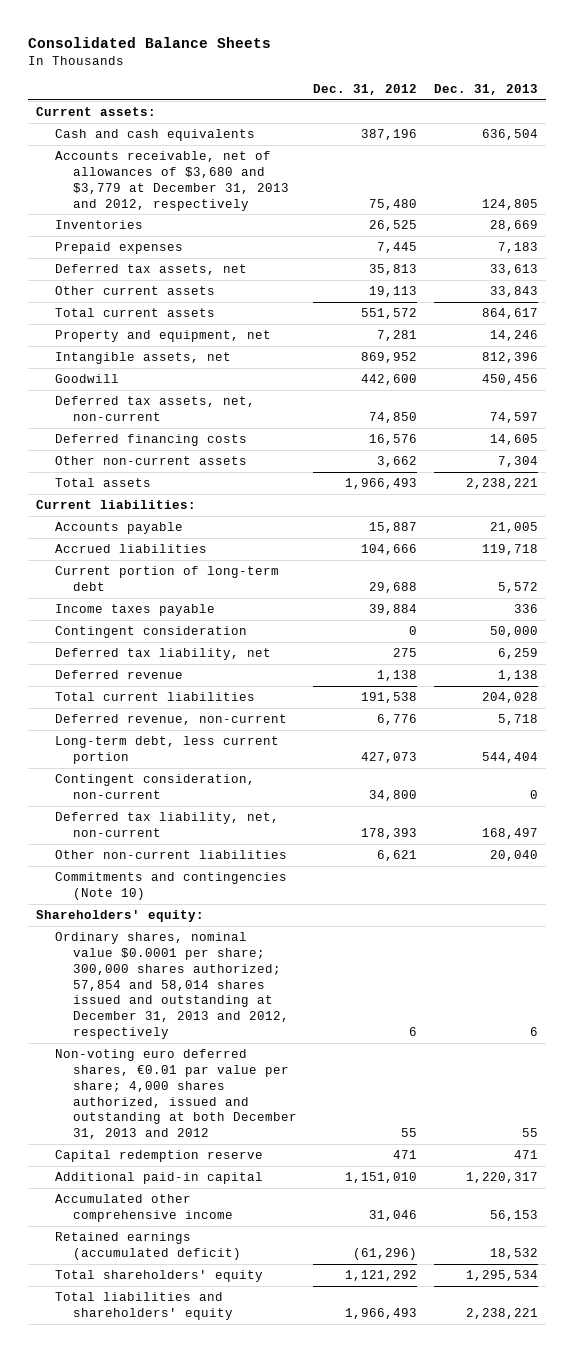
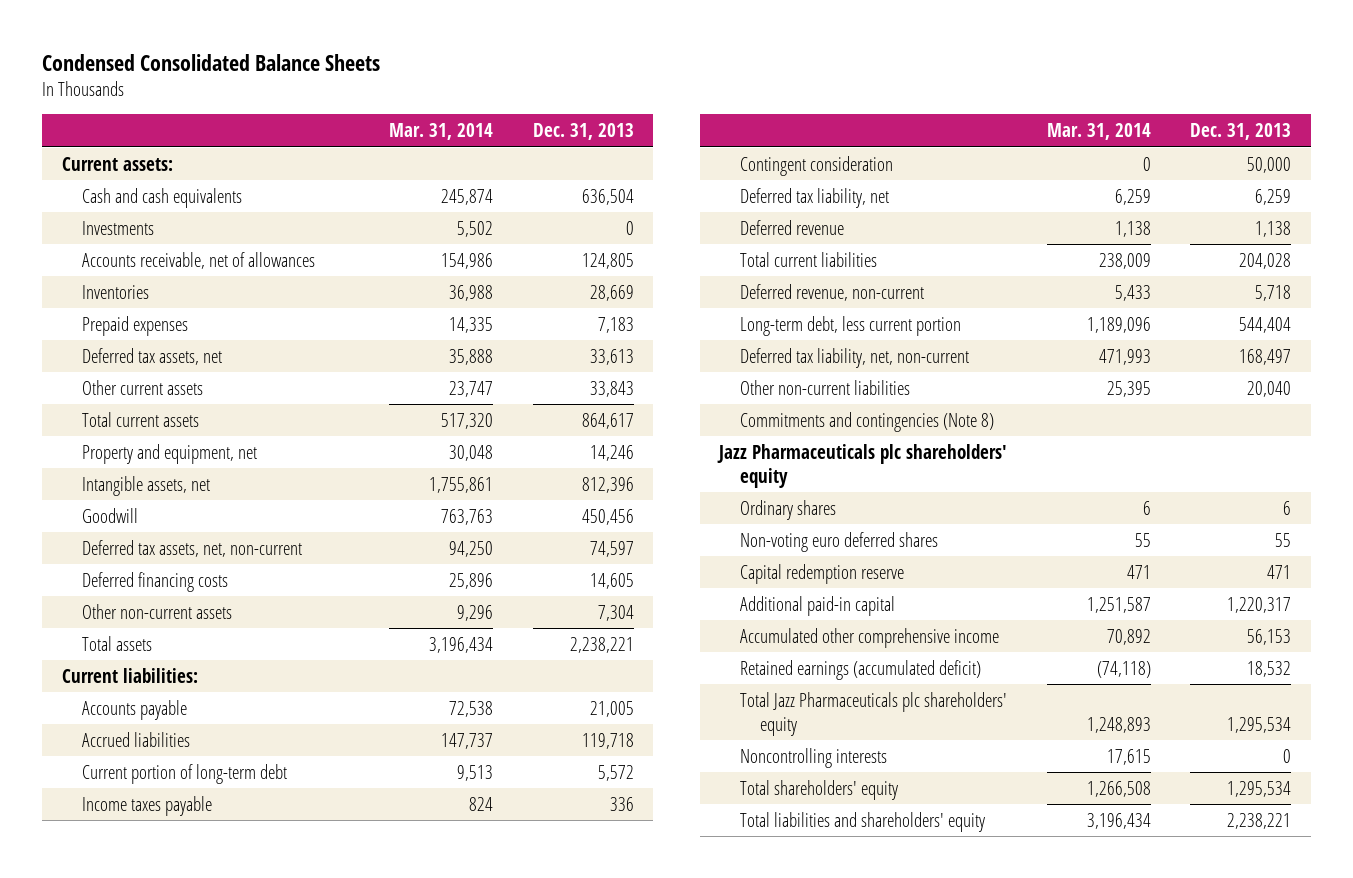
- Consolidated Balance Sheets
+ Condensed Consolidated Balance Sheets
- | Dec. 31, 2012 | Dec. 31, 2013
+ | Mar. 31, 2014 | Dec. 31, 2013
- Accounts receivable, net of allowances of $3,680 and $3,779 at December 31, 2013 and 2012, respectively | 75,480 | 124,805
+ Investments | 5,502 | 0
+ Accounts receivable, net of allowances | 154,986 | 124,805
- Contingent consideration, non-current | 34,800 | 0
- Commitments and contingencies (Note 10)
- Shareholders' equity:
- Ordinary shares, nominal value $0.0001 per share; 300,000 shares authorized; 57,854 and 58,014 shares issued and outstanding at December 31, 2013 and 2012, respectively | 6 | 6
- Non-voting euro deferred shares, €0.01 par value per share; 4,000 shares authorized, issued and outstanding at both December 31, 2013 and 2012 | 55 | 55
+ Commitments and contingencies (Note 8)
+ Jazz Pharmaceuticals plc shareholders' equity
+ Ordinary shares | 6 | 6
+ Non-voting euro deferred shares | 55 | 55
+ Total Jazz Pharmaceuticals plc shareholders' equity | 1,248,893 | 1,295,534
+ Noncontrolling interests | 17,615 | 0

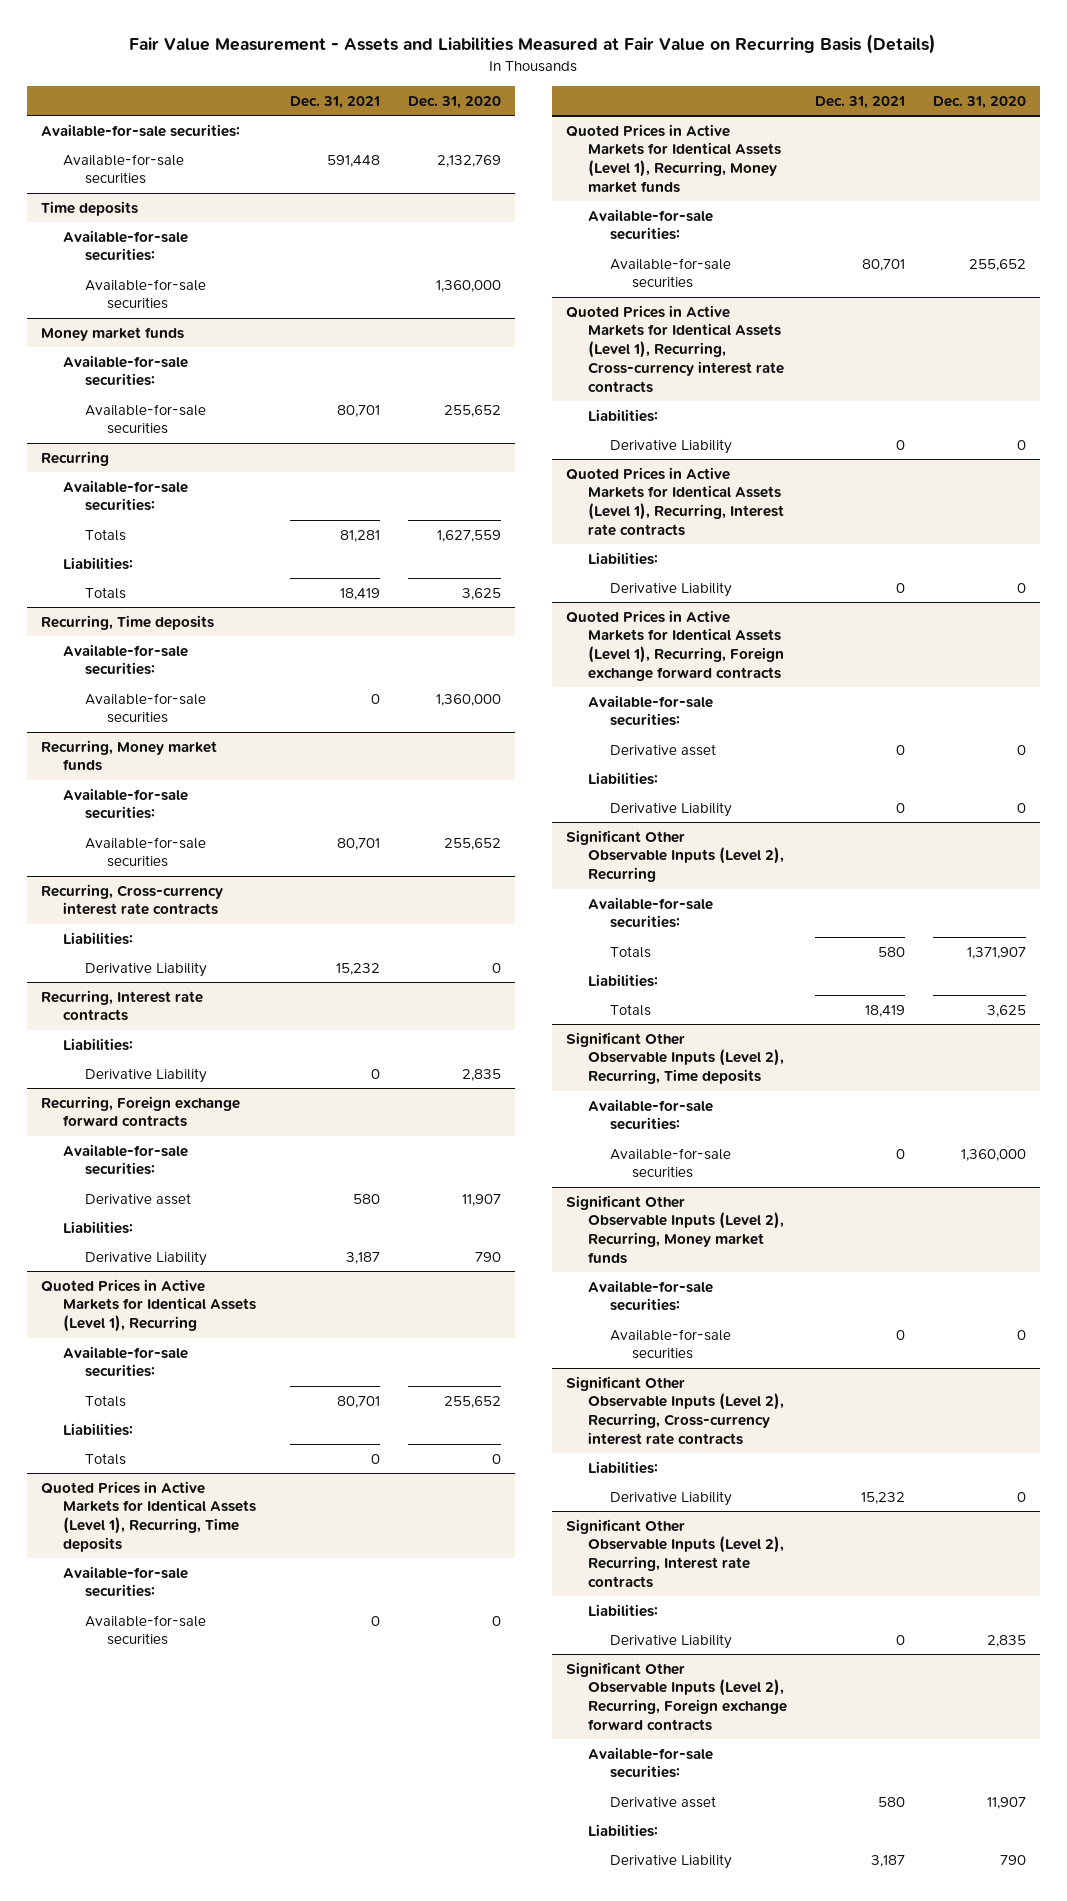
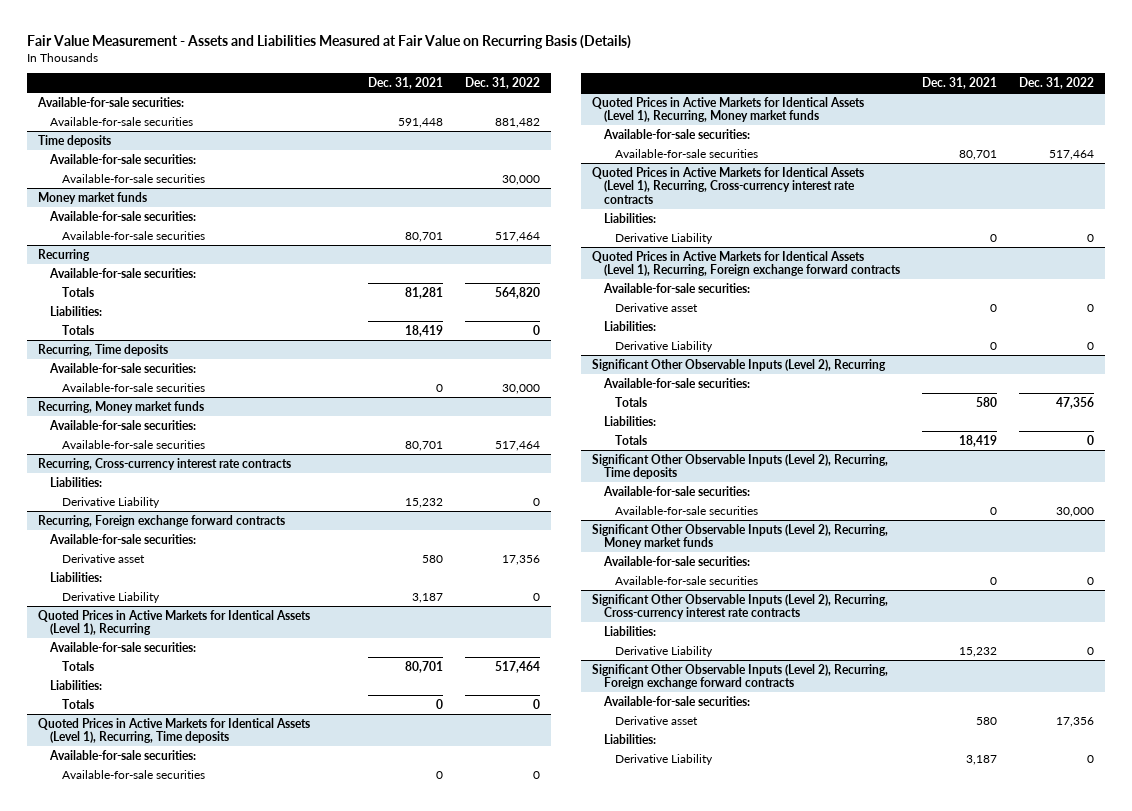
- | Dec. 31, 2021 | Dec. 31, 2020
+ | Dec. 31, 2021 | Dec. 31, 2022
- Recurring, Interest rate contracts
- Liabilities:
- Derivative Liability | 0 | 2,835
- Quoted Prices in Active Markets for Identical Assets (Level 1), Recurring, Interest rate contracts
- Liabilities:
- Derivative Liability | 0 | 0
- Significant Other Observable Inputs (Level 2), Recurring, Interest rate contracts
- Liabilities:
- Derivative Liability | 0 | 2,835

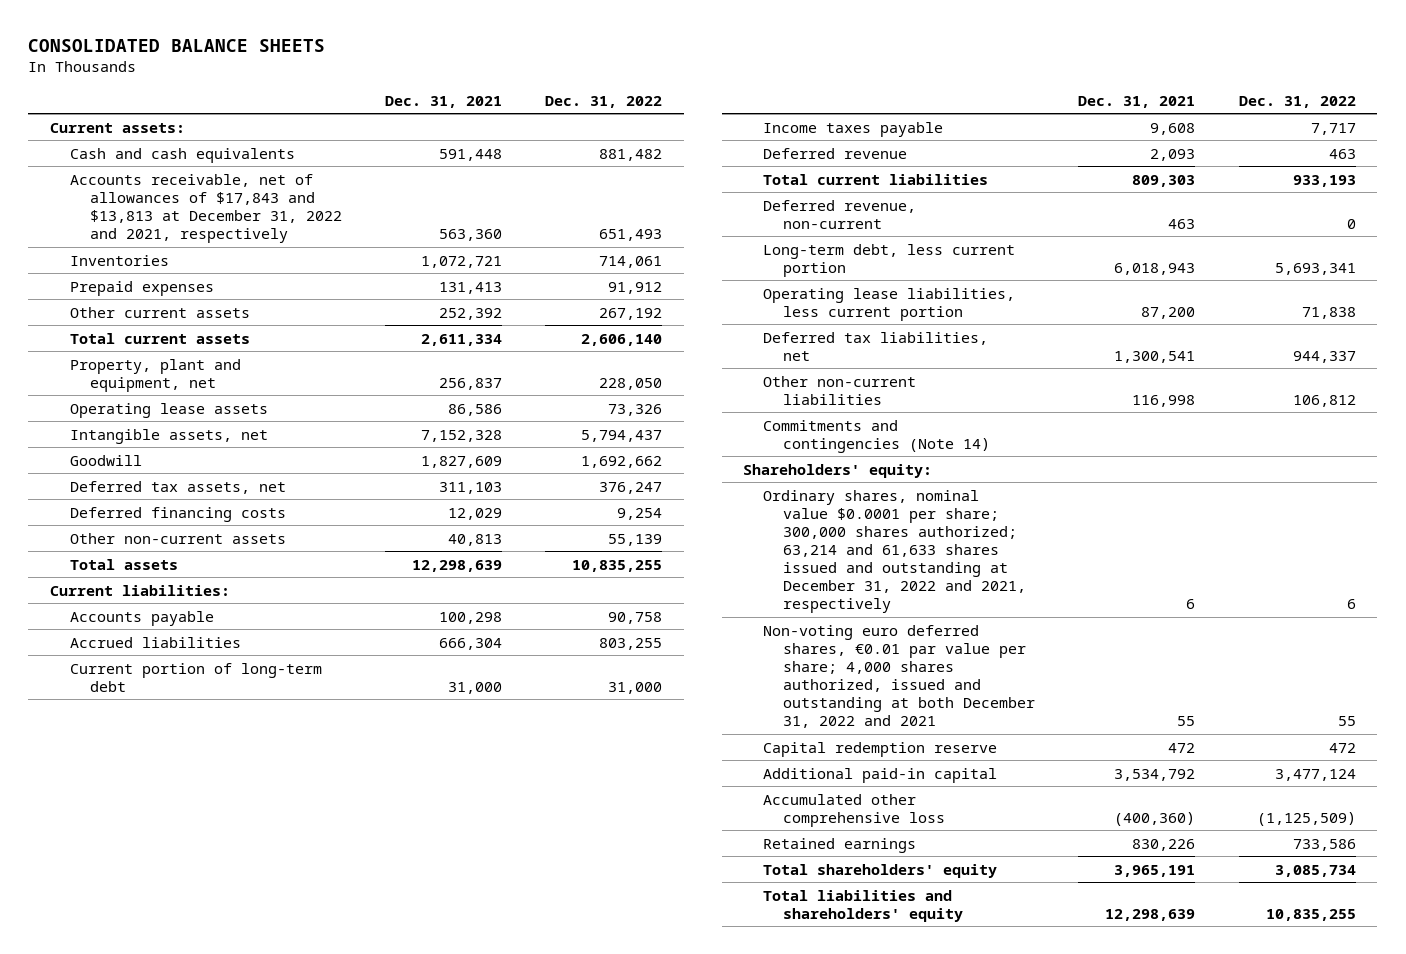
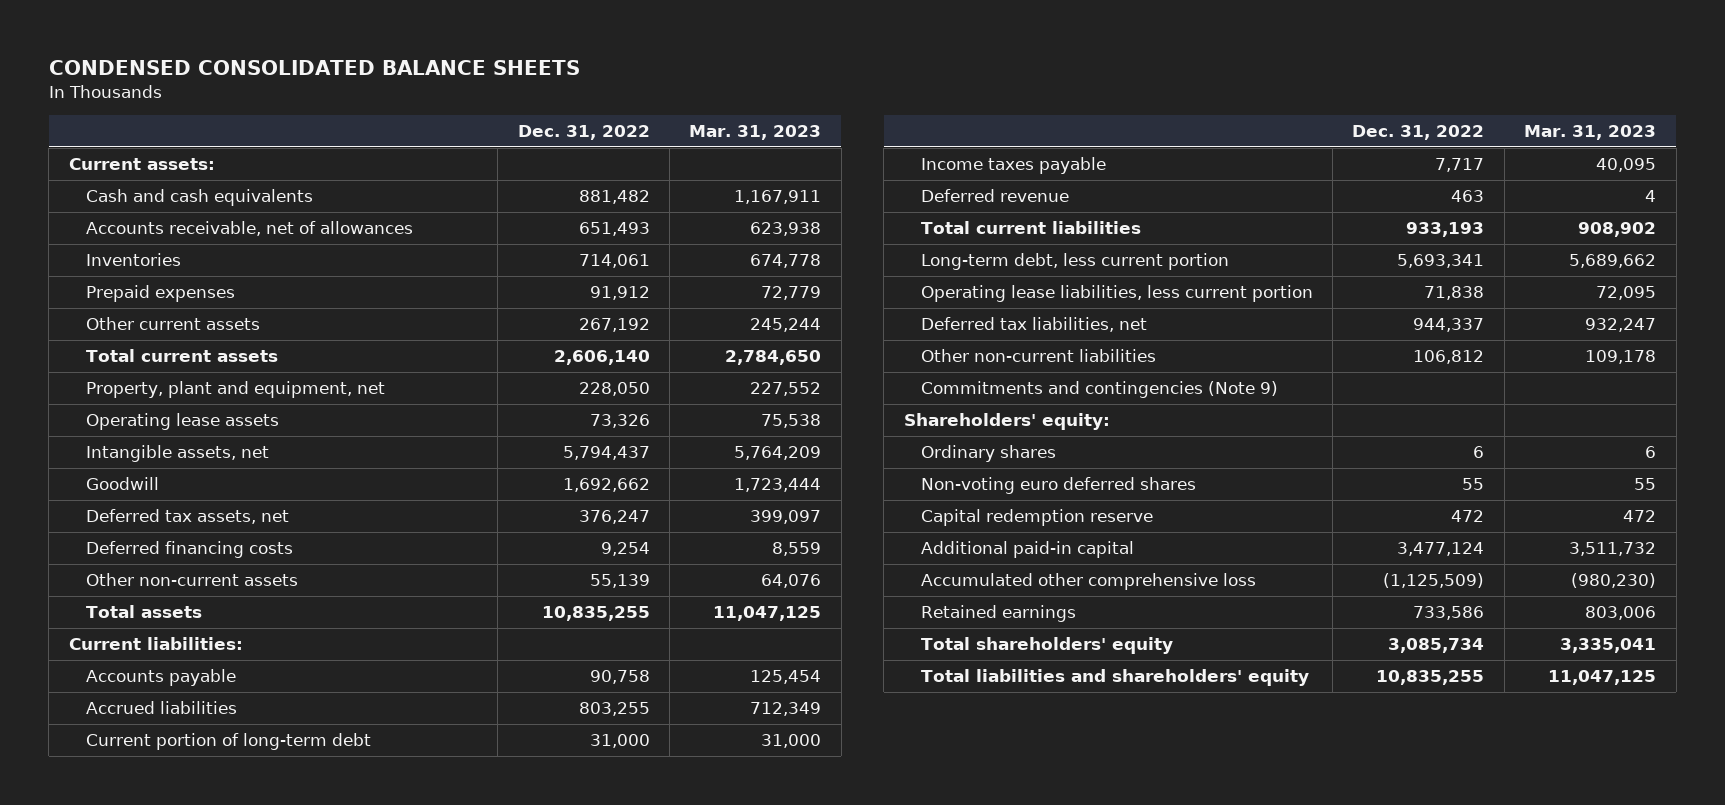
- CONSOLIDATED BALANCE SHEETS
+ CONDENSED CONSOLIDATED BALANCE SHEETS
- | Dec. 31, 2021 | Dec. 31, 2022
+ | Dec. 31, 2022 | Mar. 31, 2023
- Accounts receivable, net of allowances of $17,843 and $13,813 at December 31, 2022 and 2021, respectively | 563,360 | 651,493
+ Accounts receivable, net of allowances | 651,493 | 623,938
- Deferred revenue, non-current | 463 | 0
- Commitments and contingencies (Note 14)
+ Commitments and contingencies (Note 9)
- Ordinary shares, nominal value $0.0001 per share; 300,000 shares authorized; 63,214 and 61,633 shares issued and outstanding at December 31, 2022 and 2021, respectively | 6 | 6
- Non-voting euro deferred shares, €0.01 par value per share; 4,000 shares authorized, issued and outstanding at both December 31, 2022 and 2021 | 55 | 55
+ Ordinary shares | 6 | 6
+ Non-voting euro deferred shares | 55 | 55

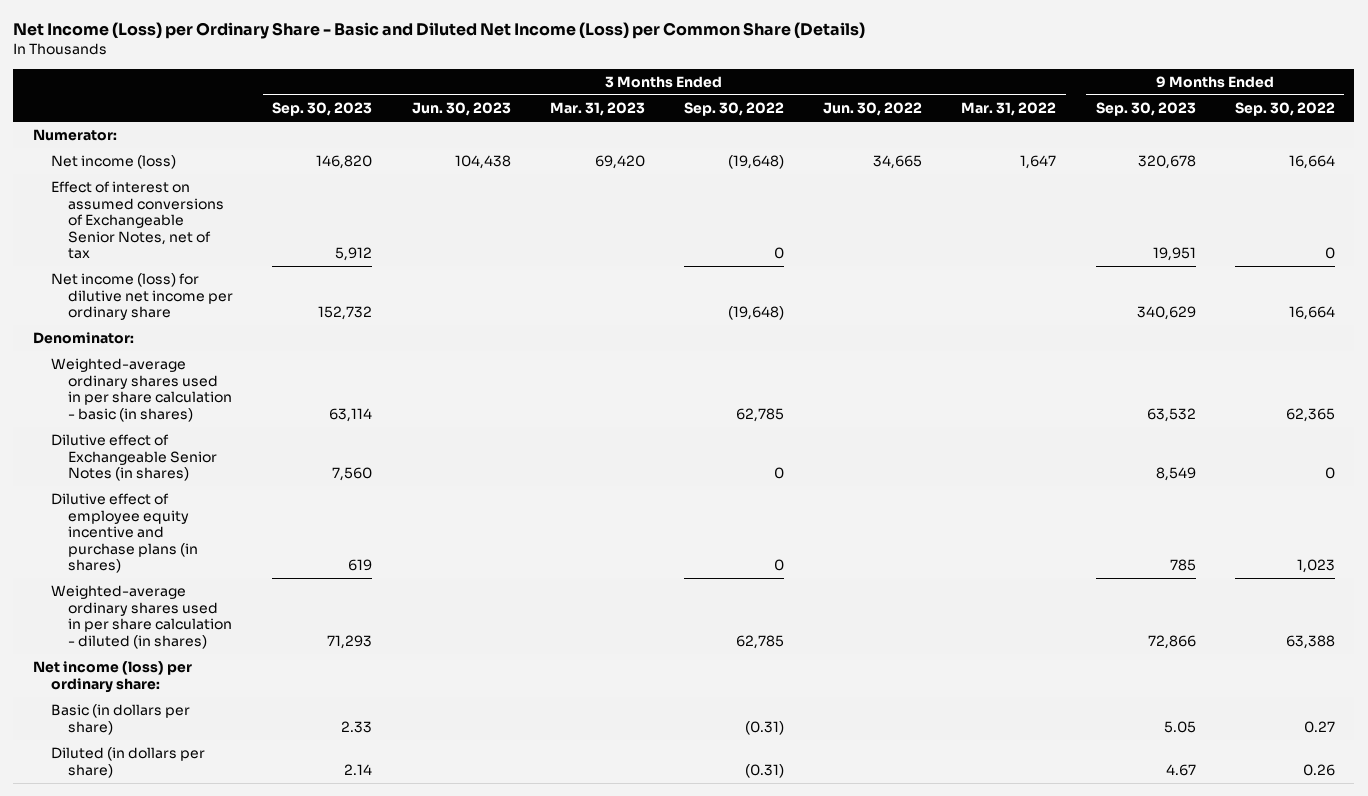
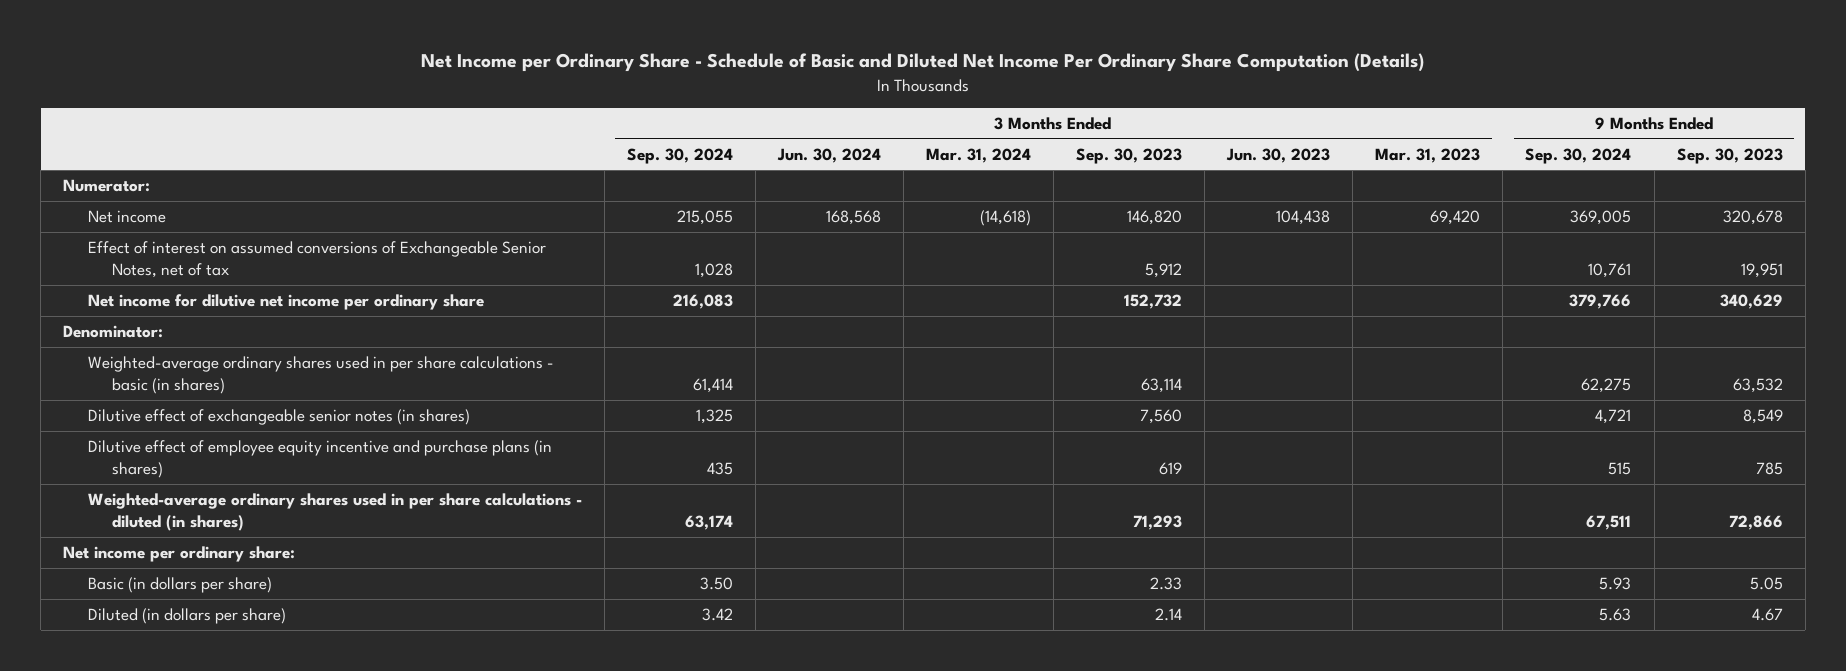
- Net Income (Loss) per Ordinary Share - Basic and Diluted Net Income (Loss) per Common Share (Details)
+ Net Income per Ordinary Share - Schedule of Basic and Diluted Net Income Per Ordinary Share Computation (Details)
- | 3 Months Ended Sep. 30, 2023 | 3 Months Ended Jun. 30, 2023 | 3 Months Ended Mar. 31, 2023 | 3 Months Ended Sep. 30, 2022 | 3 Months Ended Jun. 30, 2022 | 3 Months Ended Mar. 31, 2022 | 9 Months Ended Sep. 30, 2023 | 9 Months Ended Sep. 30, 2022
+ | 3 Months Ended Sep. 30, 2024 | 3 Months Ended Jun. 30, 2024 | 3 Months Ended Mar. 31, 2024 | 3 Months Ended Sep. 30, 2023 | 3 Months Ended Jun. 30, 2023 | 3 Months Ended Mar. 31, 2023 | 9 Months Ended Sep. 30, 2024 | 9 Months Ended Sep. 30, 2023
- Net income (loss) | 146,820 | 104,438 | 69,420 | (19,648) | 34,665 | 1,647 | 320,678 | 16,664
+ Net income | 215,055 | 168,568 | (14,618) | 146,820 | 104,438 | 69,420 | 369,005 | 320,678
- Net income (loss) for dilutive net income per ordinary share | 152,732 | | | (19,648) | | | 340,629 | 16,664
+ Net income for dilutive net income per ordinary share | 216,083 | | | 152,732 | | | 379,766 | 340,629
- Weighted-average ordinary shares used in per share calculation - basic (in shares) | 63,114 | | | 62,785 | | | 63,532 | 62,365
- Dilutive effect of Exchangeable Senior Notes (in shares) | 7,560 | | | 0 | | | 8,549 | 0
+ Weighted-average ordinary shares used in per share calculations - basic (in shares) | 61,414 | | | 63,114 | | | 62,275 | 63,532
+ Dilutive effect of exchangeable senior notes (in shares) | 1,325 | | | 7,560 | | | 4,721 | 8,549
- Weighted-average ordinary shares used in per share calculation - diluted (in shares) | 71,293 | | | 62,785 | | | 72,866 | 63,388
- Net income (loss) per ordinary share:
+ Weighted-average ordinary shares used in per share calculations - diluted (in shares) | 63,174 | | | 71,293 | | | 67,511 | 72,866
+ Net income per ordinary share:

